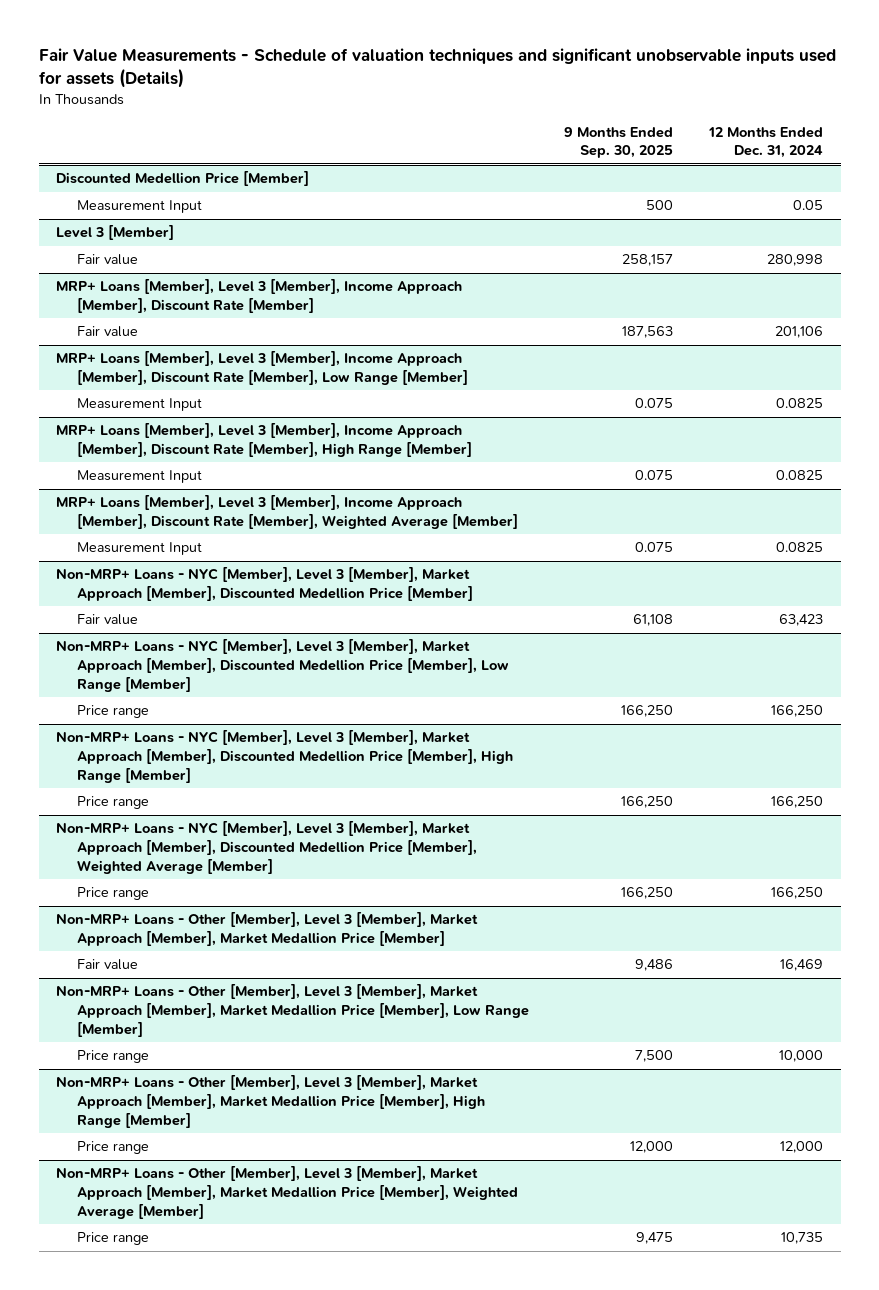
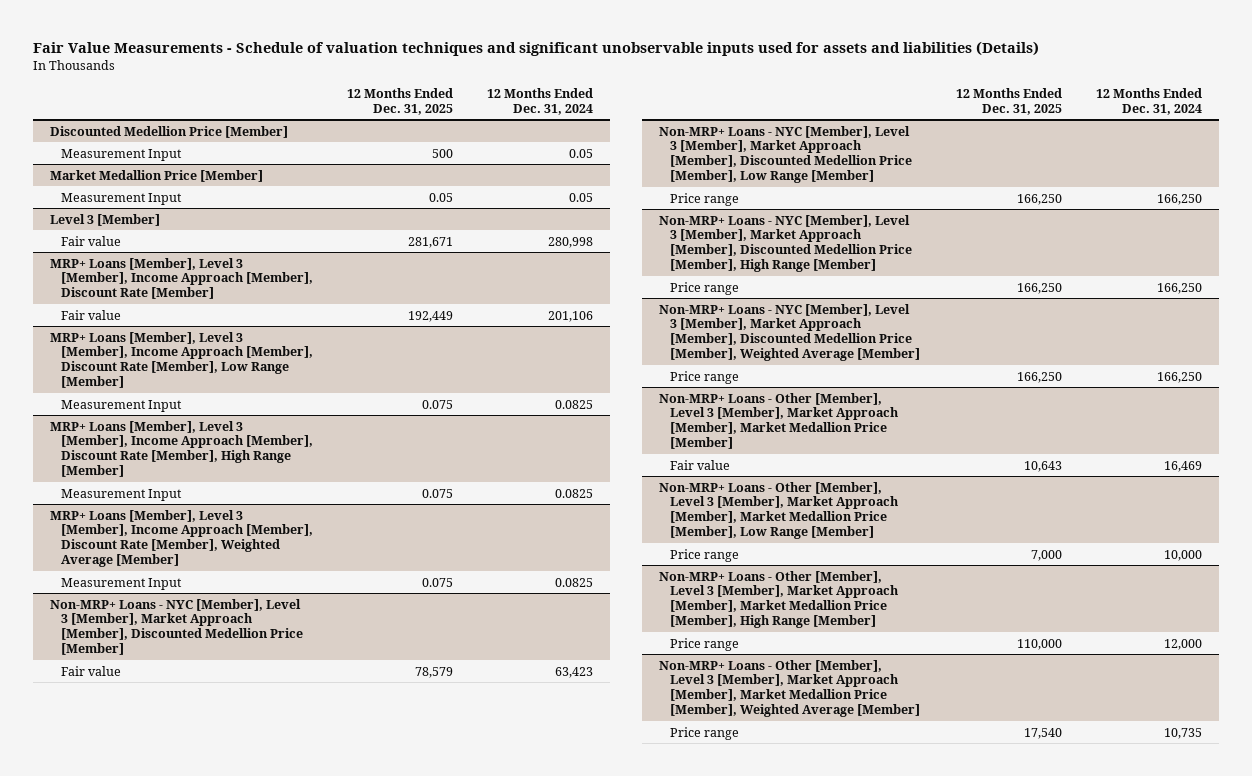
- Fair Value Measurements - Schedule of valuation techniques and significant unobservable inputs used for assets (Details)
+ Fair Value Measurements - Schedule of valuation techniques and significant unobservable inputs used for assets and liabilities (Details)
- | 9 Months Ended Sep. 30, 2025 | 12 Months Ended Dec. 31, 2024
+ | 12 Months Ended Dec. 31, 2025 | 12 Months Ended Dec. 31, 2024
+ Market Medallion Price [Member]
+ Measurement Input | 0.05 | 0.05

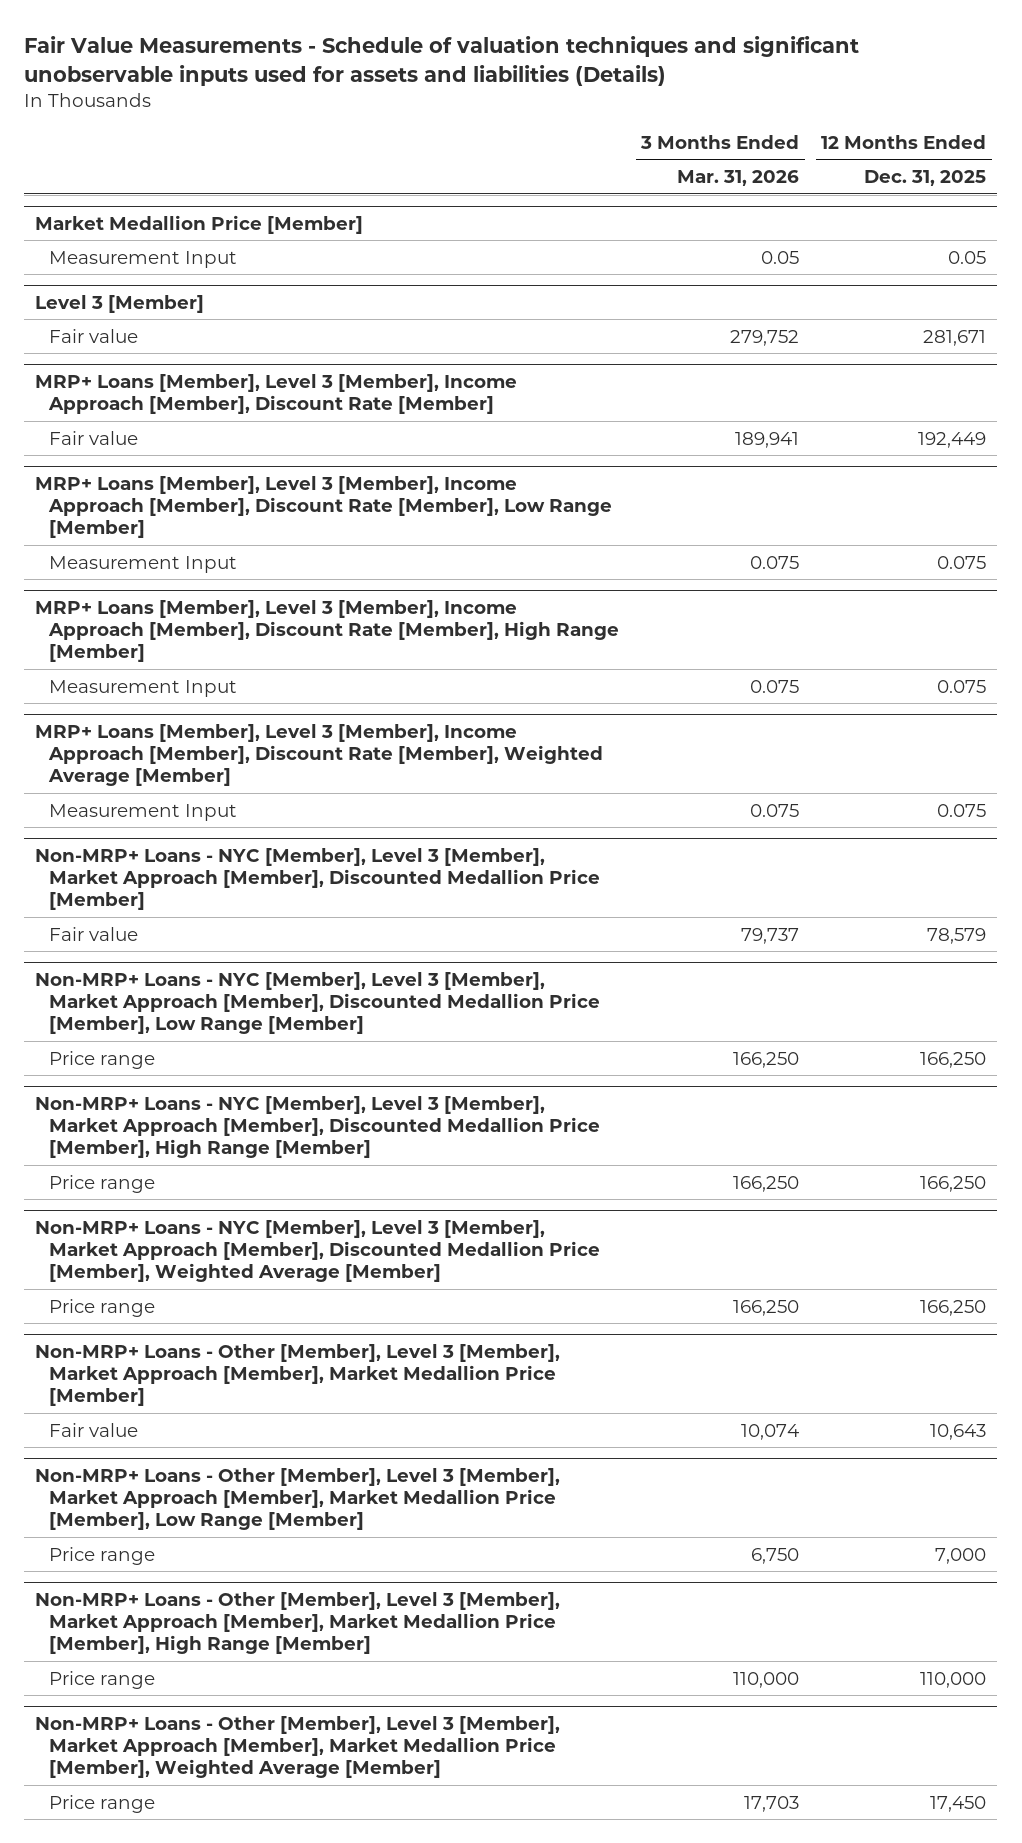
- | 12 Months Ended Dec. 31, 2025 | 12 Months Ended Dec. 31, 2024
+ | 3 Months Ended Mar. 31, 2026 | 12 Months Ended Dec. 31, 2025
- Discounted Medellion Price [Member]
- Measurement Input | 500 | 0.05
- Non-MRP+ Loans - NYC [Member], Level 3 [Member], Market Approach [Member], Discounted Medellion Price [Member]
+ Non-MRP+ Loans - NYC [Member], Level 3 [Member], Market Approach [Member], Discounted Medallion Price [Member]
- Non-MRP+ Loans - NYC [Member], Level 3 [Member], Market Approach [Member], Discounted Medellion Price [Member], Low Range [Member]
+ Non-MRP+ Loans - NYC [Member], Level 3 [Member], Market Approach [Member], Discounted Medallion Price [Member], Low Range [Member]
- Non-MRP+ Loans - NYC [Member], Level 3 [Member], Market Approach [Member], Discounted Medellion Price [Member], High Range [Member]
+ Non-MRP+ Loans - NYC [Member], Level 3 [Member], Market Approach [Member], Discounted Medallion Price [Member], High Range [Member]
- Non-MRP+ Loans - NYC [Member], Level 3 [Member], Market Approach [Member], Discounted Medellion Price [Member], Weighted Average [Member]
+ Non-MRP+ Loans - NYC [Member], Level 3 [Member], Market Approach [Member], Discounted Medallion Price [Member], Weighted Average [Member]
@ Non-MRP+ Loans - Other [Member], Level 3 [Member], Market Approach [Member], Market Medallion Price [Member], Weighted Average [Member]
- Price range | 17,540 | 10,735
+ Price range | 17,703 | 17,450

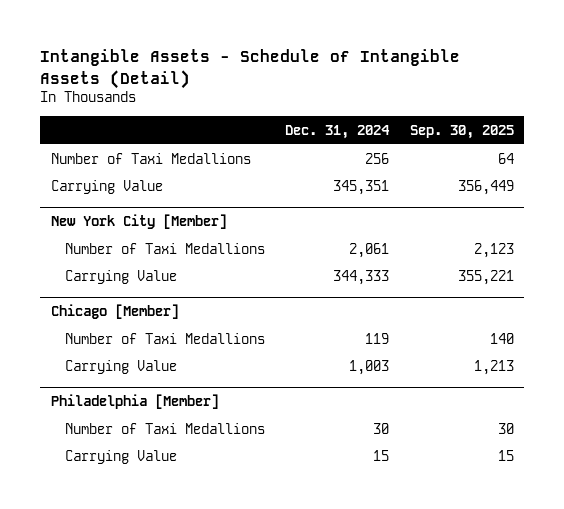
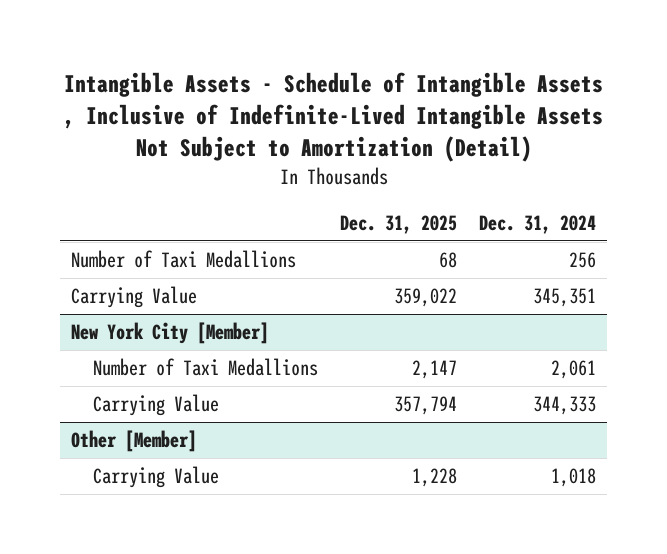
- Intangible Assets - Schedule of Intangible Assets (Detail)
+ Intangible Assets - Schedule of Intangible Assets , Inclusive of Indefinite-Lived Intangible Assets Not Subject to Amortization (Detail)
- | Dec. 31, 2024 | Sep. 30, 2025
+ | Dec. 31, 2025 | Dec. 31, 2024
- Chicago [Member]
- Number of Taxi Medallions | 119 | 140
- Carrying Value | 1,003 | 1,213
- Philadelphia [Member]
- Number of Taxi Medallions | 30 | 30
- Carrying Value | 15 | 15
+ Other [Member]
+ Carrying Value | 1,228 | 1,018

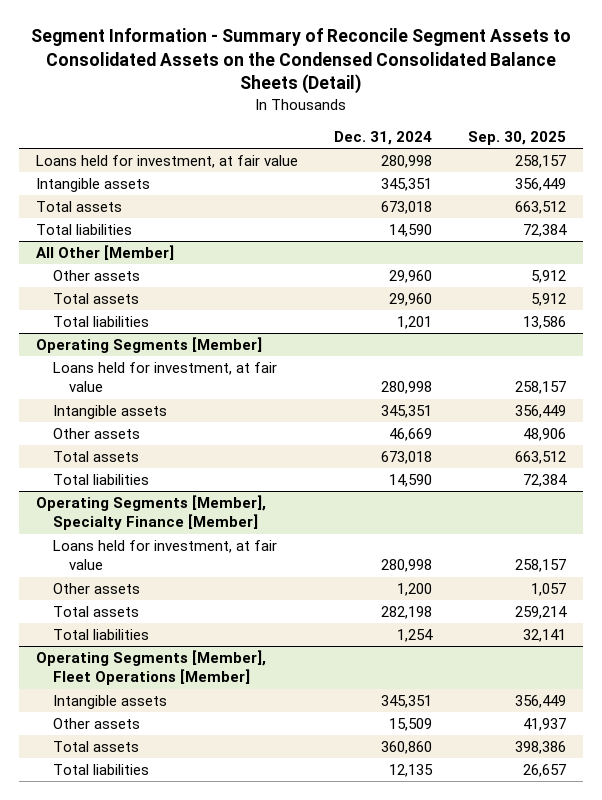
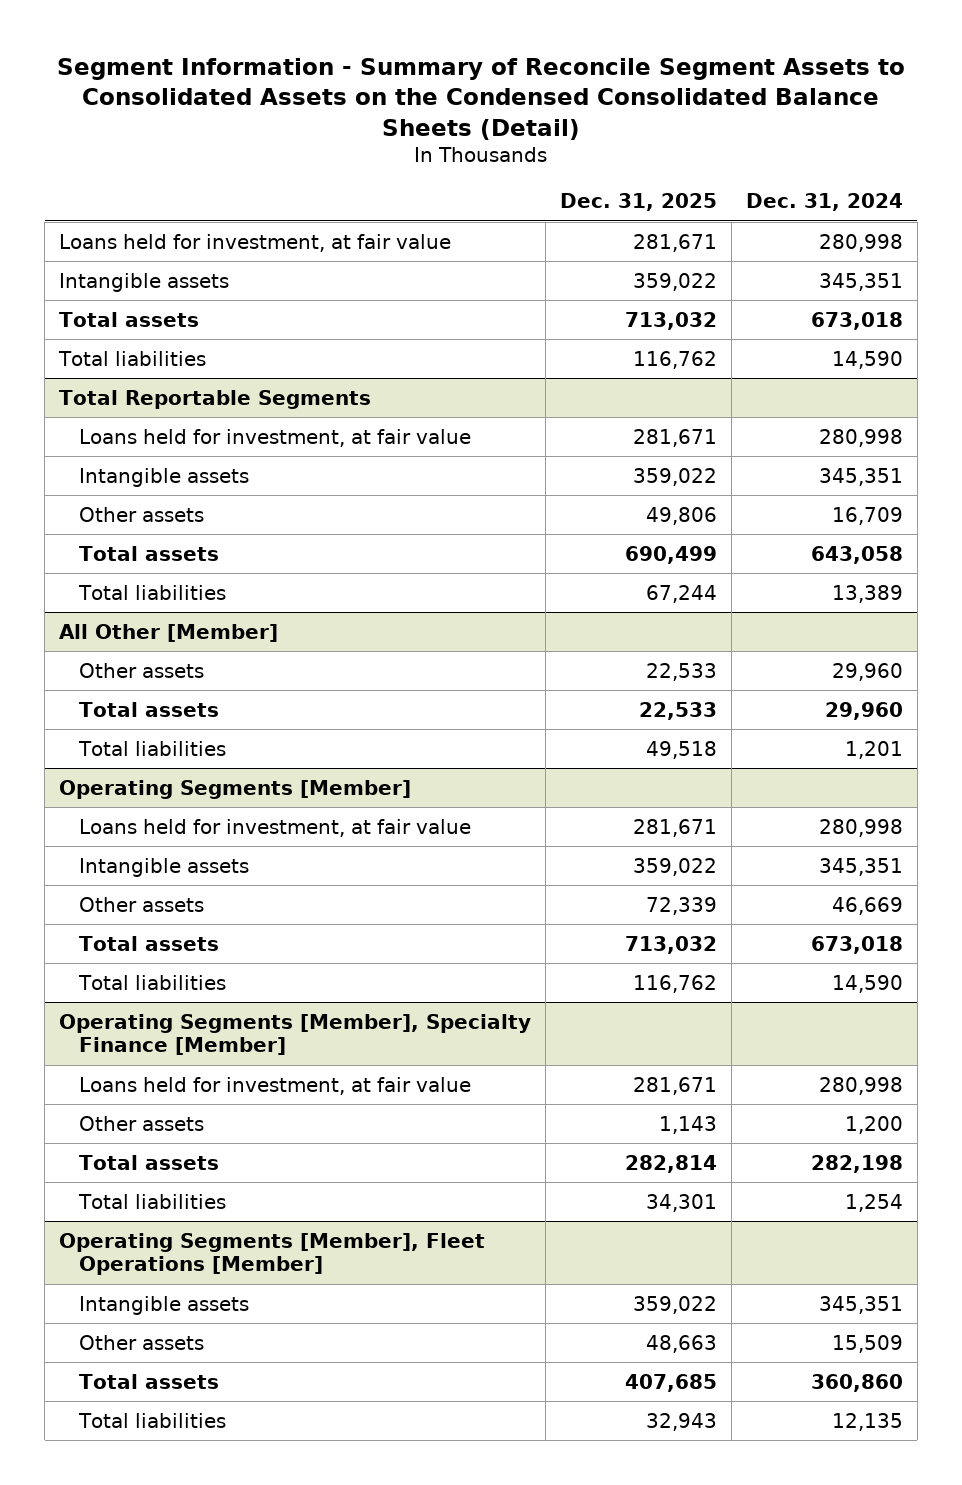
- | Dec. 31, 2024 | Sep. 30, 2025
+ | Dec. 31, 2025 | Dec. 31, 2024
+ Total Reportable Segments
+ Loans held for investment, at fair value | 281,671 | 280,998
+ Intangible assets | 359,022 | 345,351
+ Other assets | 49,806 | 16,709
+ Total assets | 690,499 | 643,058
+ Total liabilities | 67,244 | 13,389

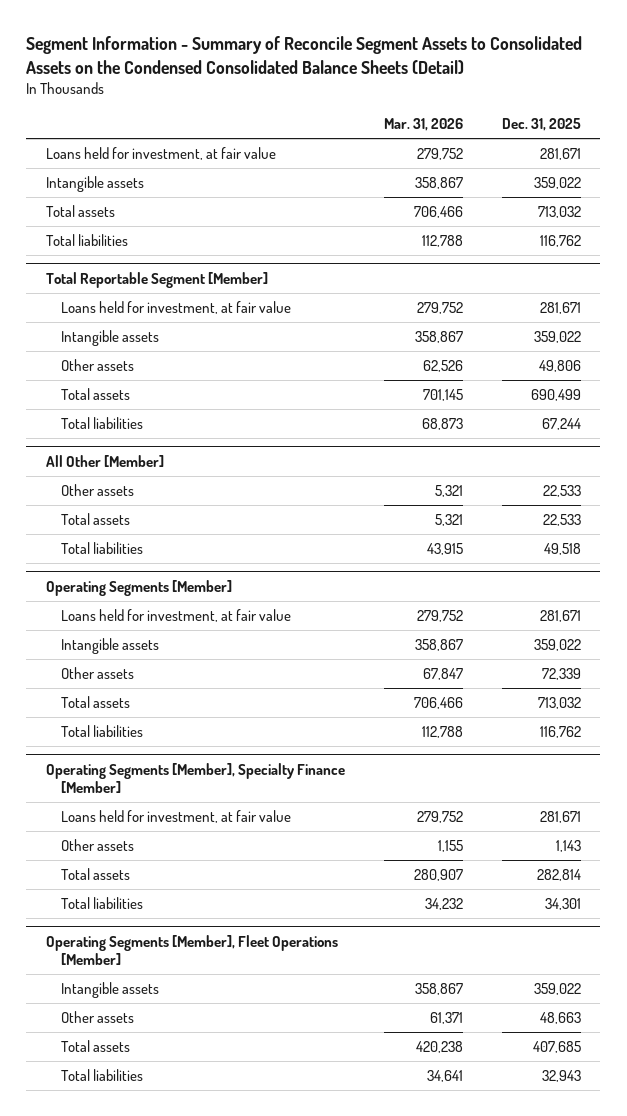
- | Dec. 31, 2025 | Dec. 31, 2024
+ | Mar. 31, 2026 | Dec. 31, 2025
- Total Reportable Segments
+ Total Reportable Segment [Member]

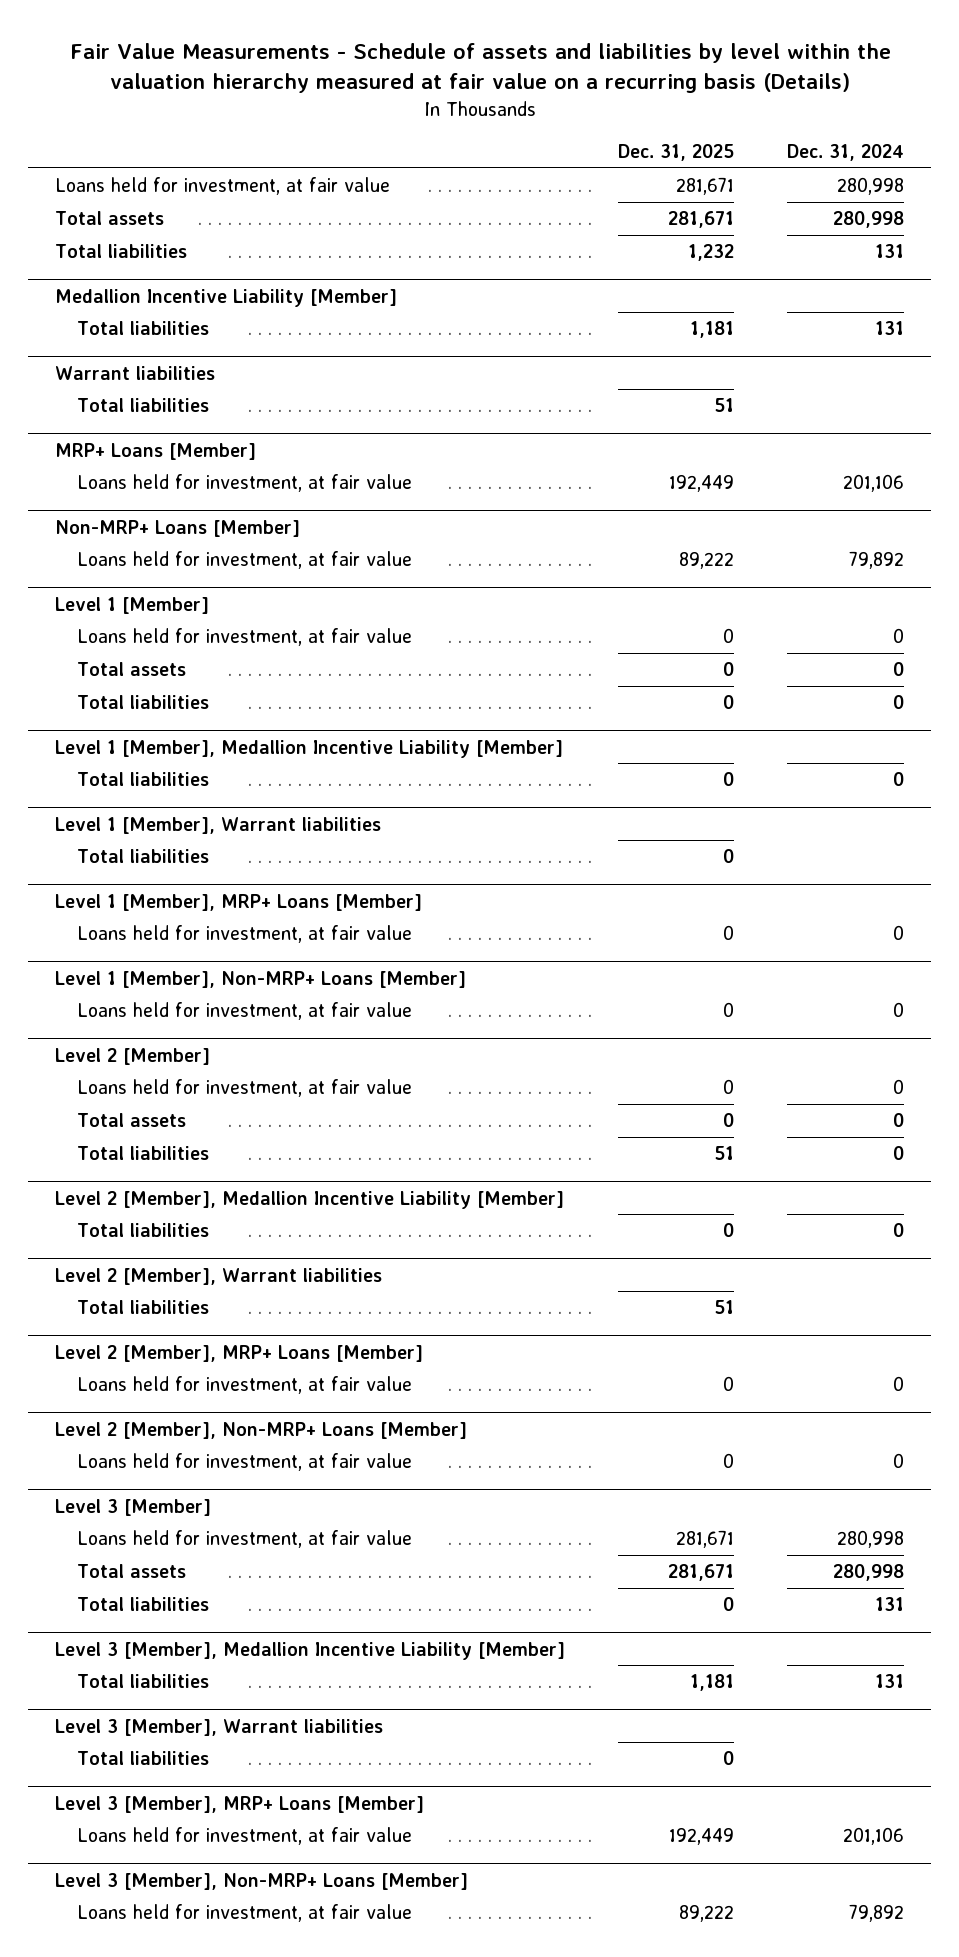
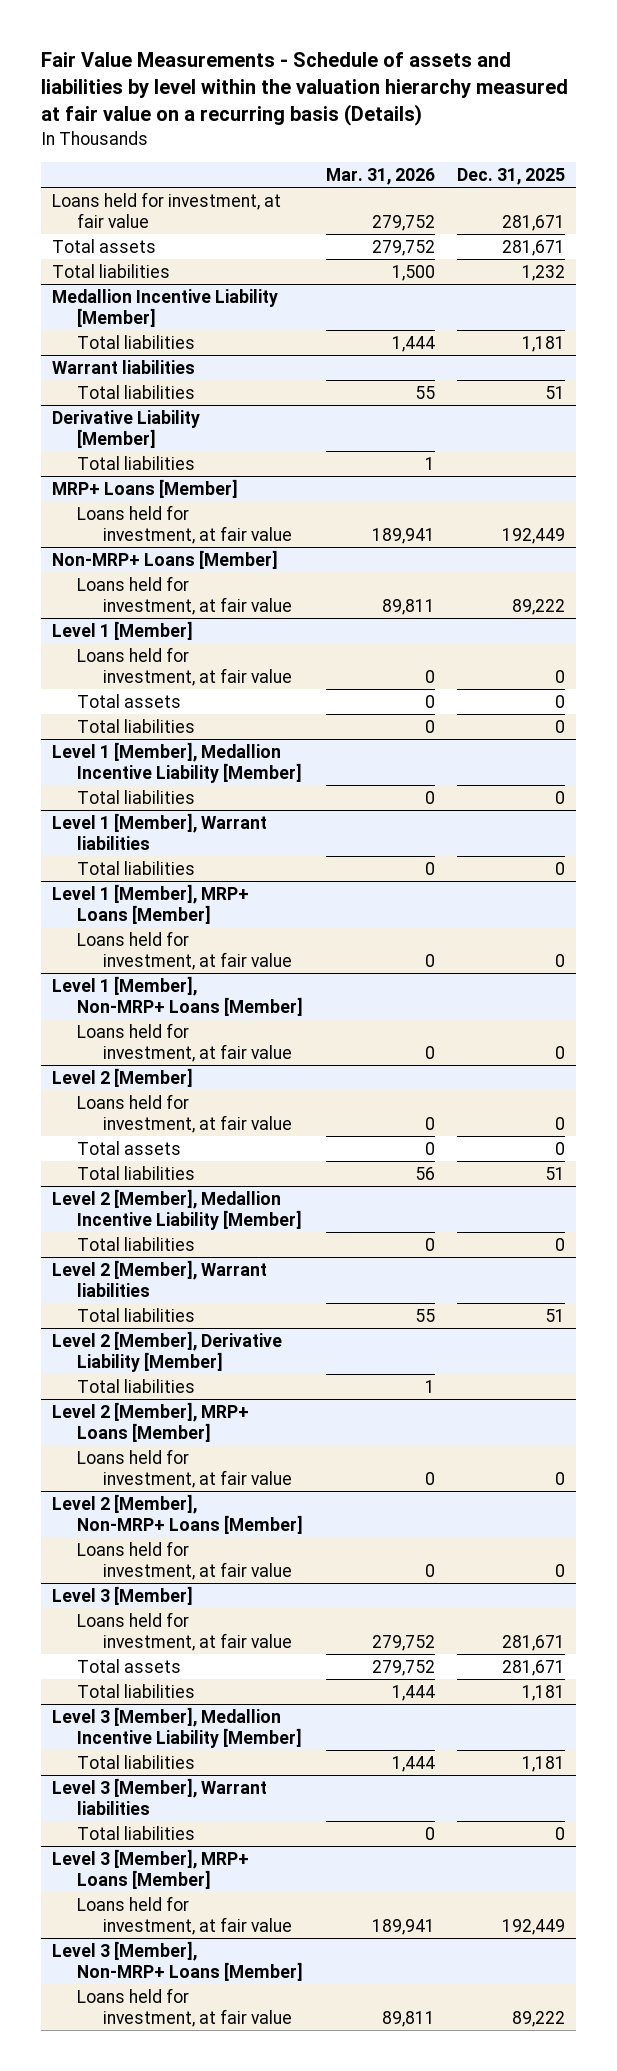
- | Dec. 31, 2025 | Dec. 31, 2024
+ | Mar. 31, 2026 | Dec. 31, 2025
+ Derivative Liability [Member]
+ Total liabilities | 1 |
+ Level 2 [Member], Derivative Liability [Member]
+ Total liabilities | 1 |
@ Level 3 [Member]
- Total liabilities | 0 | 131
+ Total liabilities | 1,444 | 1,181

